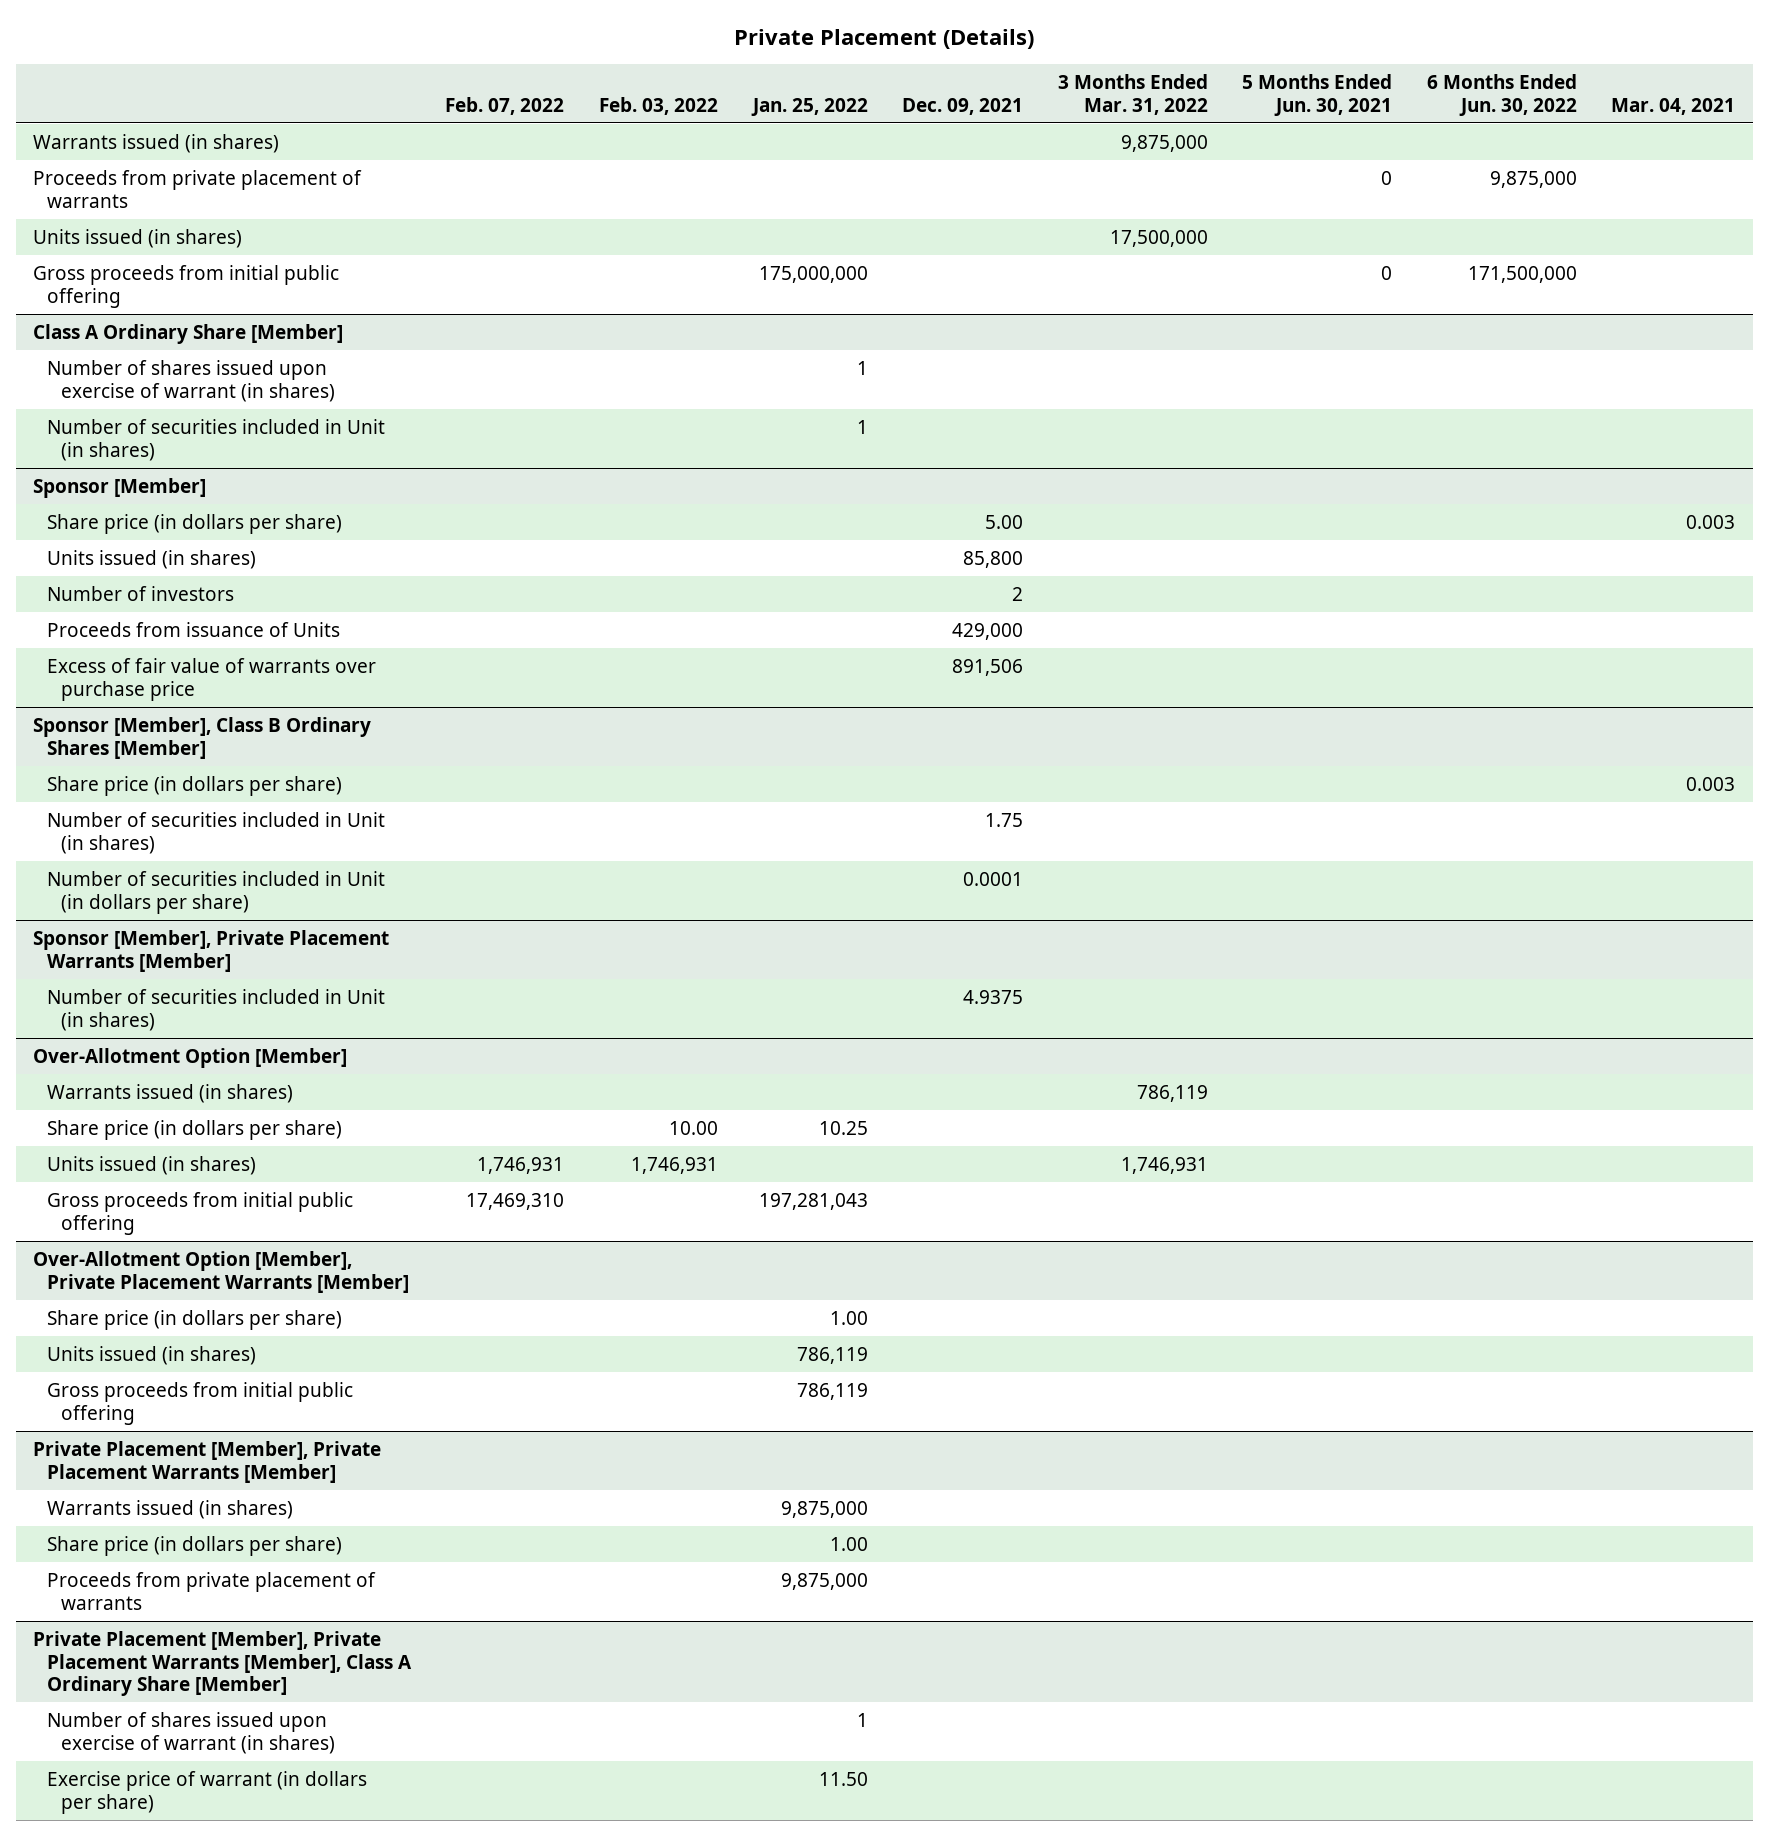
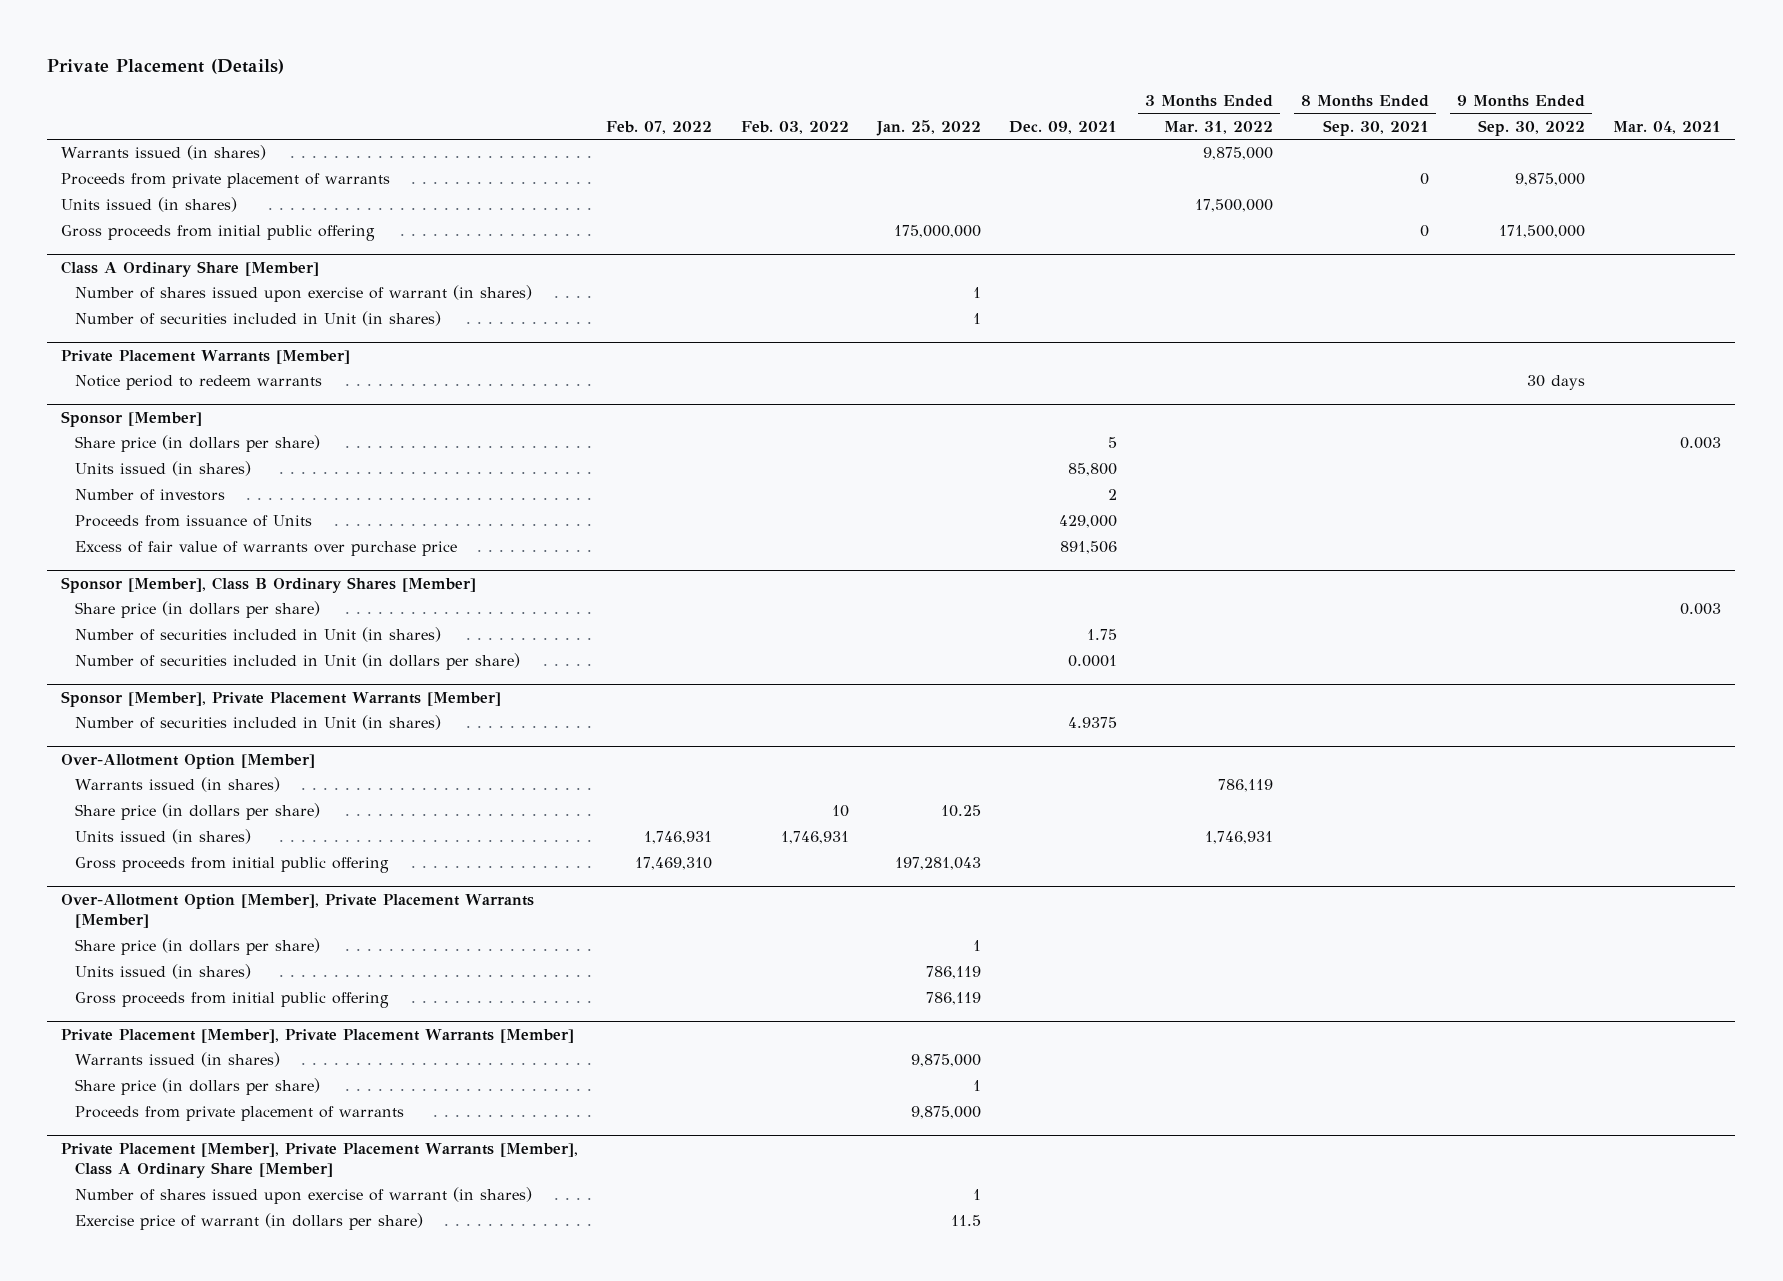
- | Feb. 07, 2022 | Feb. 03, 2022 | Jan. 25, 2022 | Dec. 09, 2021 | 3 Months Ended Mar. 31, 2022 | 5 Months Ended Jun. 30, 2021 | 6 Months Ended Jun. 30, 2022 | Mar. 04, 2021
+ | Feb. 07, 2022 | Feb. 03, 2022 | Jan. 25, 2022 | Dec. 09, 2021 | 3 Months Ended Mar. 31, 2022 | 8 Months Ended Sep. 30, 2021 | 9 Months Ended Sep. 30, 2022 | Mar. 04, 2021
+ Private Placement Warrants [Member]
+ Notice period to redeem warrants | | | | | | | 30 days |
@ Sponsor [Member]
- Share price (in dollars per share) | | | | 5.00 | | | | 0.003
+ Share price (in dollars per share) | | | | 5 | | | | 0.003
@ Over-Allotment Option [Member]
- Share price (in dollars per share) | | 10.00 | 10.25 | | | | |
+ Share price (in dollars per share) | | 10 | 10.25 | | | | |
@ Over-Allotment Option [Member], Private Placement Warrants [Member]
- Share price (in dollars per share) | | | 1.00 | | | | |
+ Share price (in dollars per share) | | | 1 | | | | |
@ Private Placement [Member], Private Placement Warrants [Member]
- Share price (in dollars per share) | | | 1.00 | | | | |
+ Share price (in dollars per share) | | | 1 | | | | |
@ Private Placement [Member], Private Placement Warrants [Member], Class A Ordinary Share [Member]
- Exercise price of warrant (in dollars per share) | | | 11.50 | | | | |
+ Exercise price of warrant (in dollars per share) | | | 11.5 | | | | |

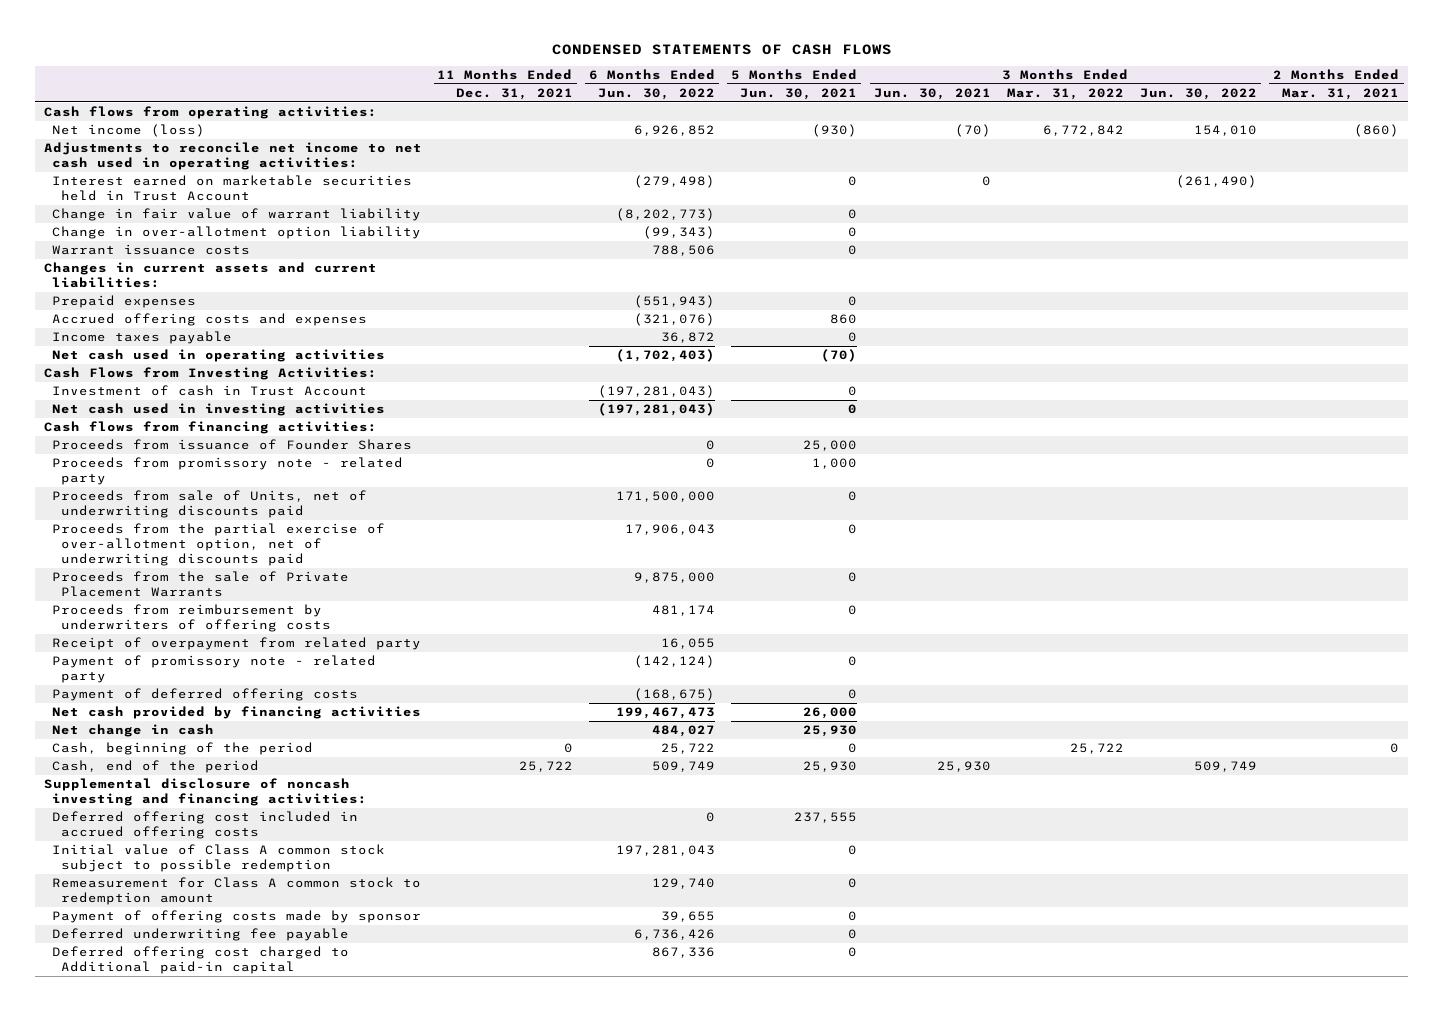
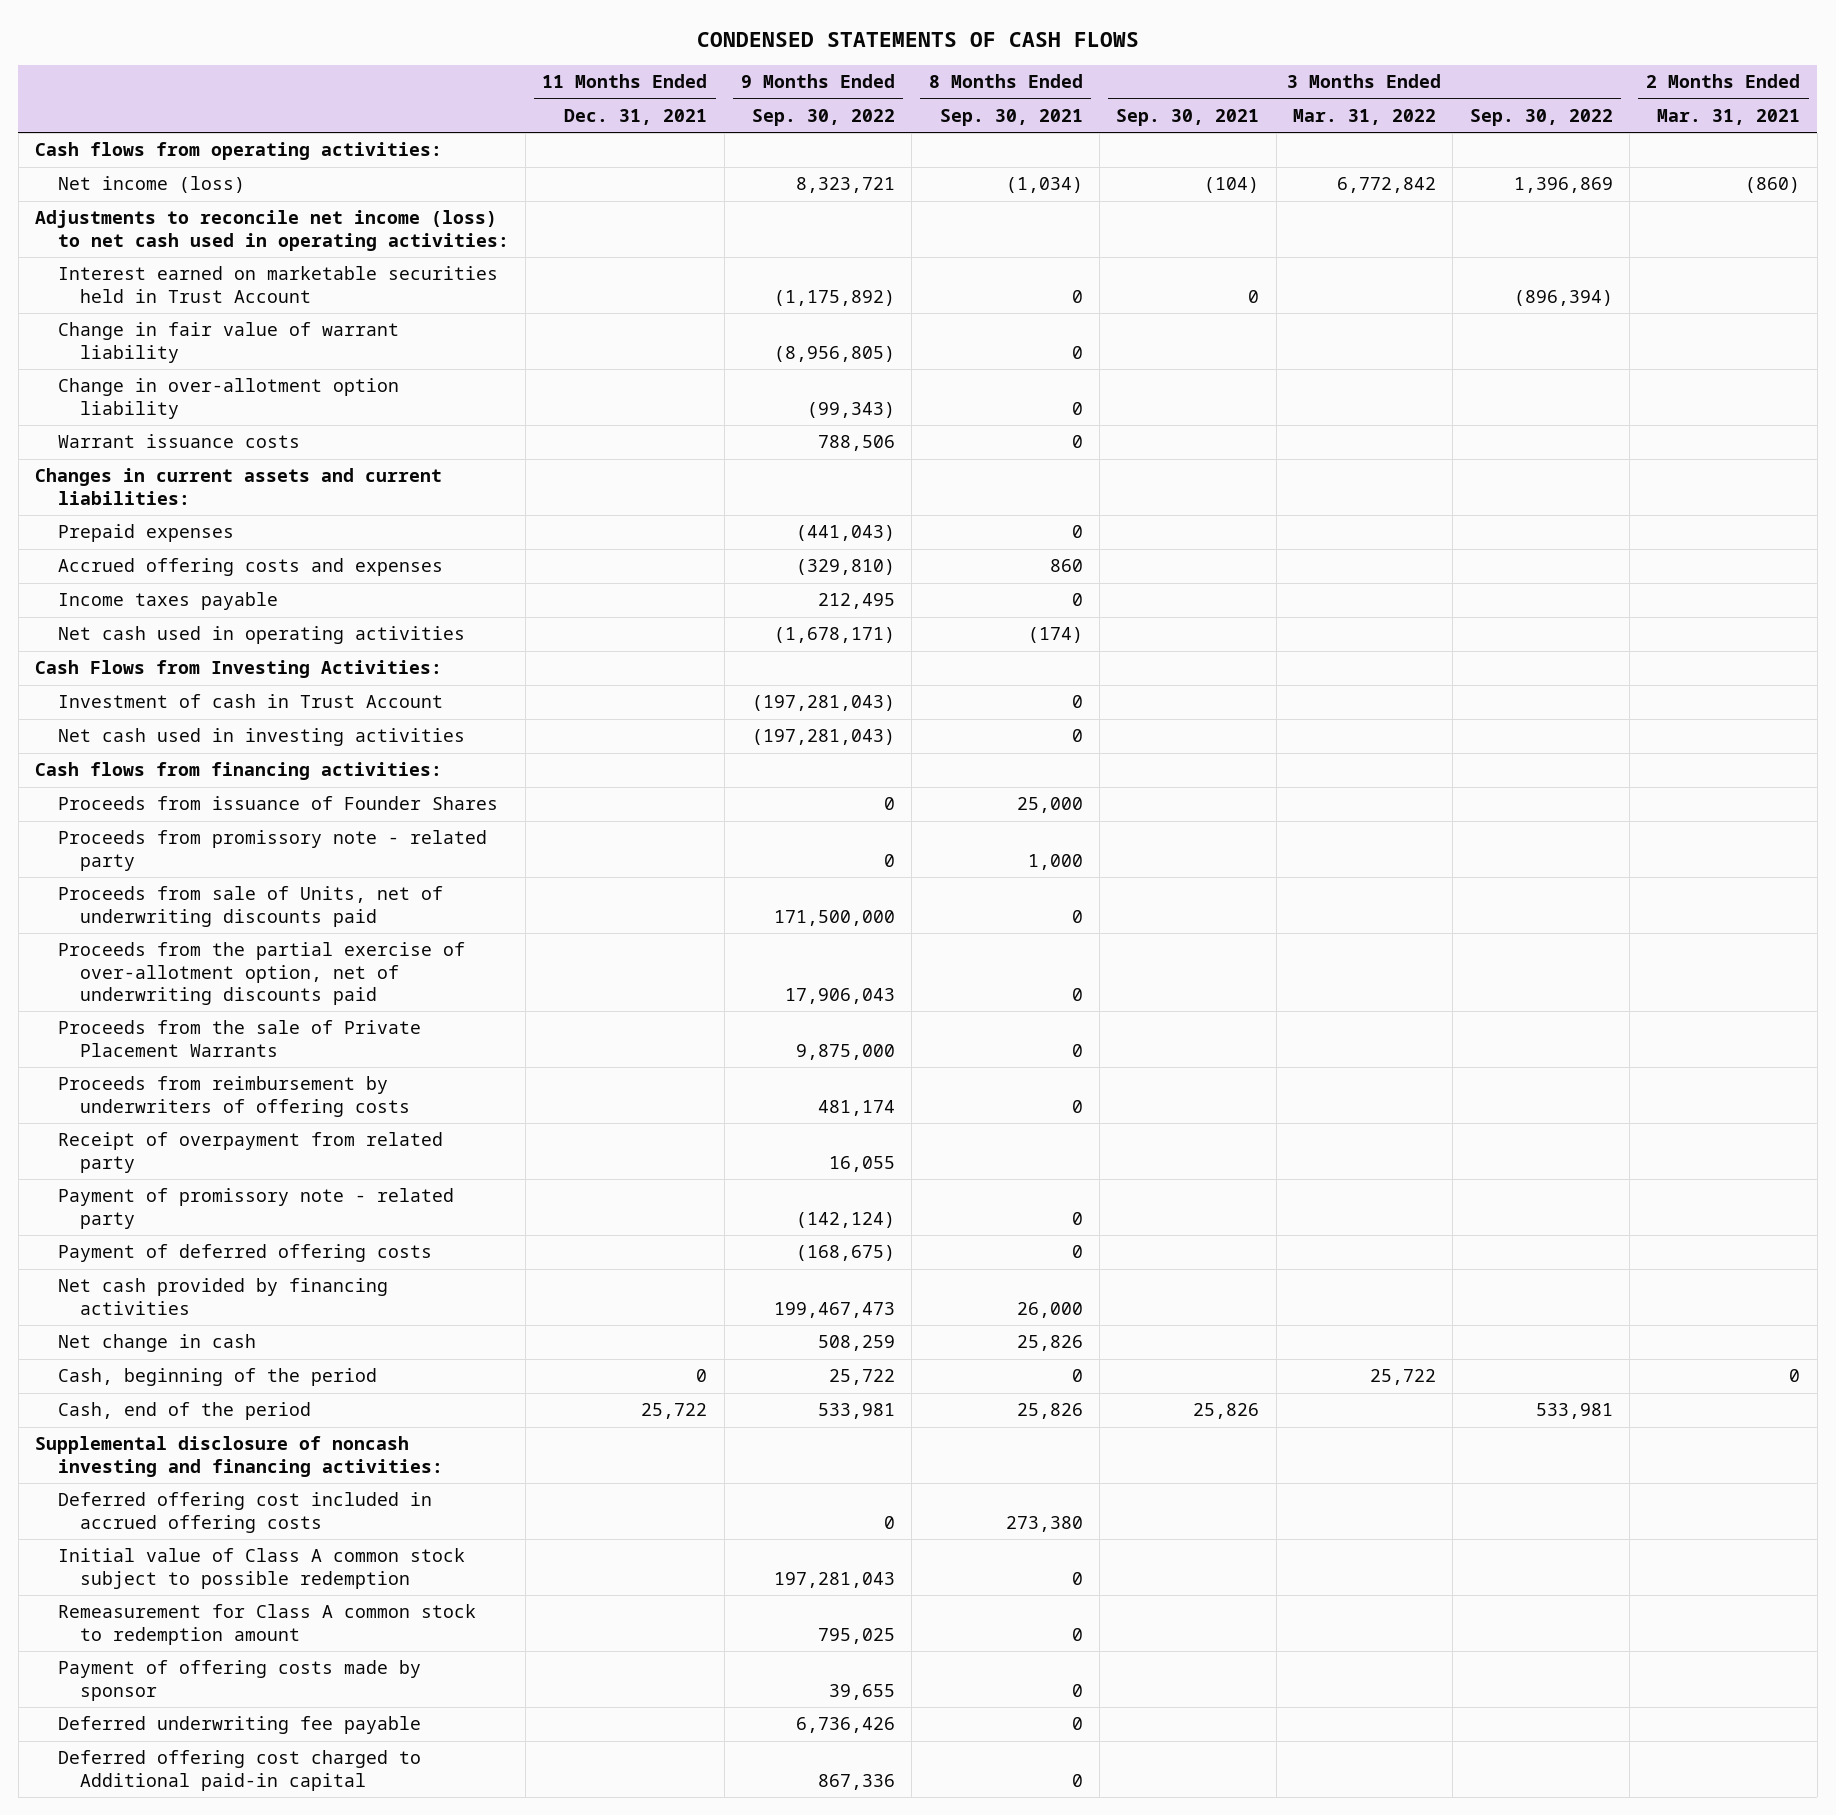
- | 11 Months Ended Dec. 31, 2021 | 6 Months Ended Jun. 30, 2022 | 5 Months Ended Jun. 30, 2021 | 3 Months Ended Jun. 30, 2021 | 3 Months Ended Mar. 31, 2022 | 3 Months Ended Jun. 30, 2022 | 2 Months Ended Mar. 31, 2021
+ | 11 Months Ended Dec. 31, 2021 | 9 Months Ended Sep. 30, 2022 | 8 Months Ended Sep. 30, 2021 | 3 Months Ended Sep. 30, 2021 | 3 Months Ended Mar. 31, 2022 | 3 Months Ended Sep. 30, 2022 | 2 Months Ended Mar. 31, 2021
- Adjustments to reconcile net income to net cash used in operating activities:
+ Adjustments to reconcile net income (loss) to net cash used in operating activities:

